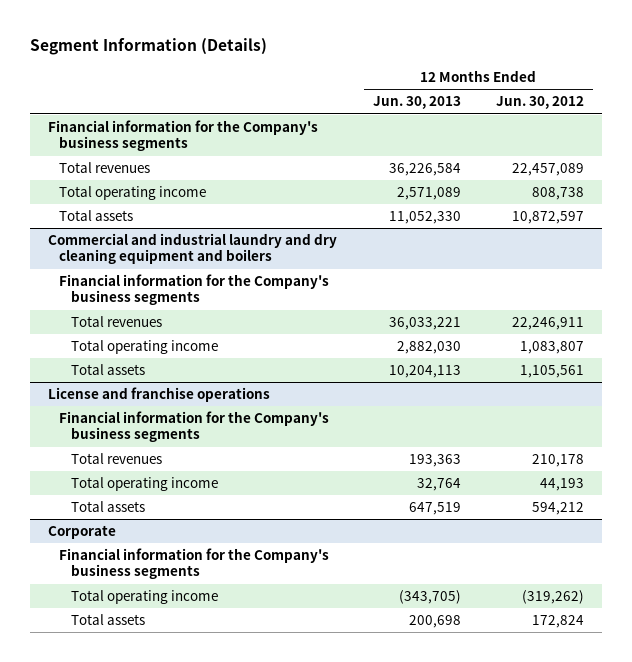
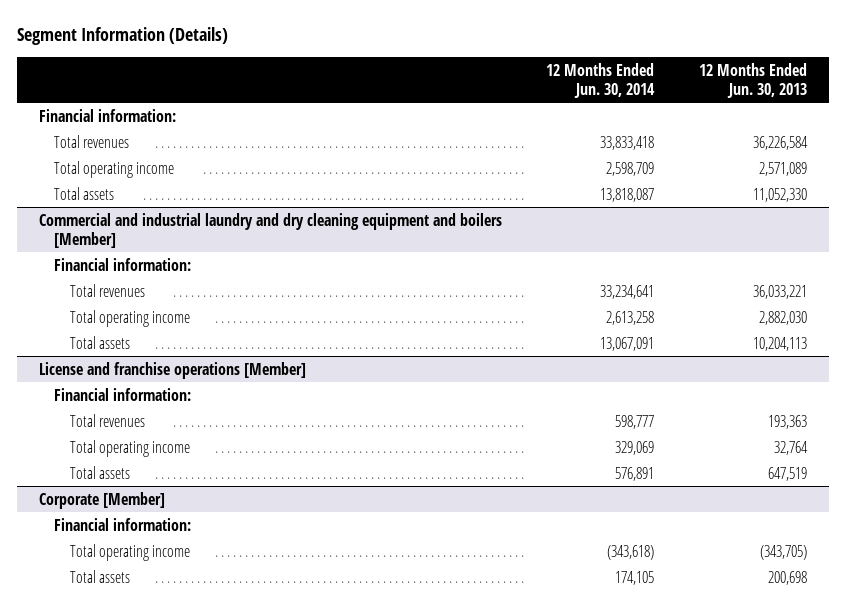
- | 12 Months Ended Jun. 30, 2013 | 12 Months Ended Jun. 30, 2012
+ | 12 Months Ended Jun. 30, 2014 | 12 Months Ended Jun. 30, 2013
- Financial information for the Company's business segments
+ Financial information:
- Commercial and industrial laundry and dry cleaning equipment and boilers
- Financial information for the Company's business segments
+ Commercial and industrial laundry and dry cleaning equipment and boilers [Member]
+ Financial information:
- License and franchise operations
- Financial information for the Company's business segments
+ License and franchise operations [Member]
+ Financial information:
- Corporate
- Financial information for the Company's business segments
+ Corporate [Member]
+ Financial information:

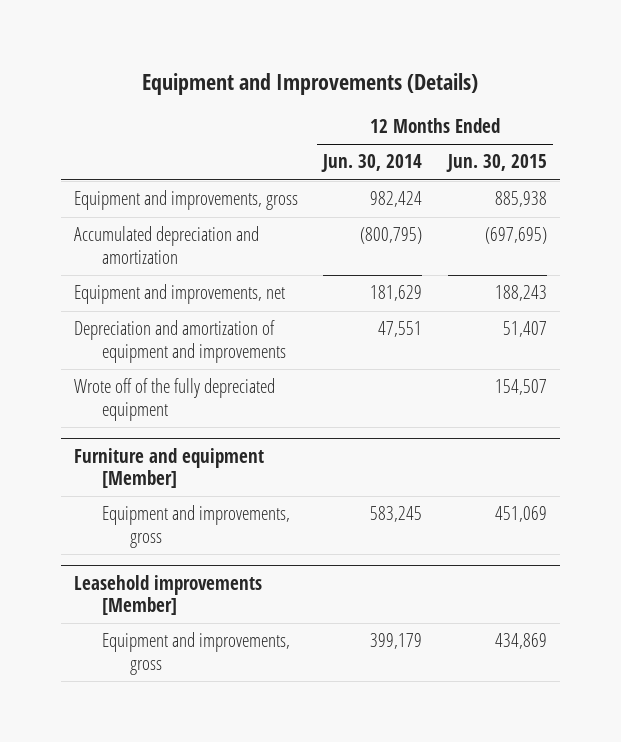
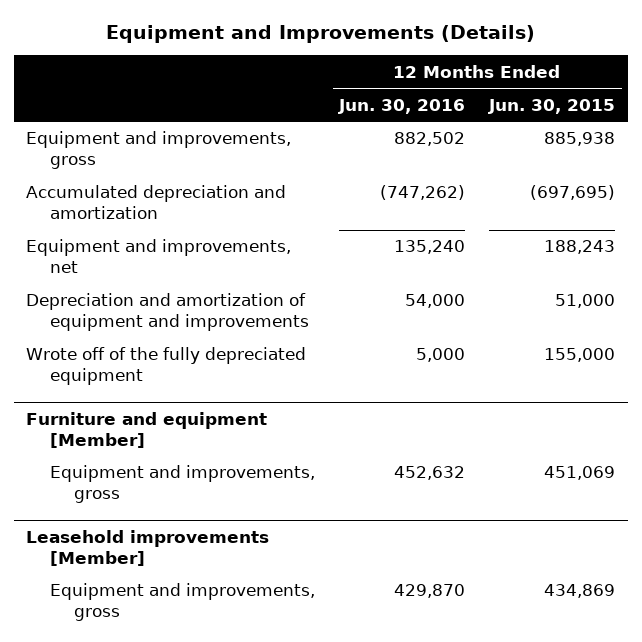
- | 12 Months Ended Jun. 30, 2014 | 12 Months Ended Jun. 30, 2015
+ | 12 Months Ended Jun. 30, 2016 | 12 Months Ended Jun. 30, 2015
- Depreciation and amortization of equipment and improvements | 47,551 | 51,407
- Wrote off of the fully depreciated equipment | | 154,507
+ Depreciation and amortization of equipment and improvements | 54,000 | 51,000
+ Wrote off of the fully depreciated equipment | 5,000 | 155,000

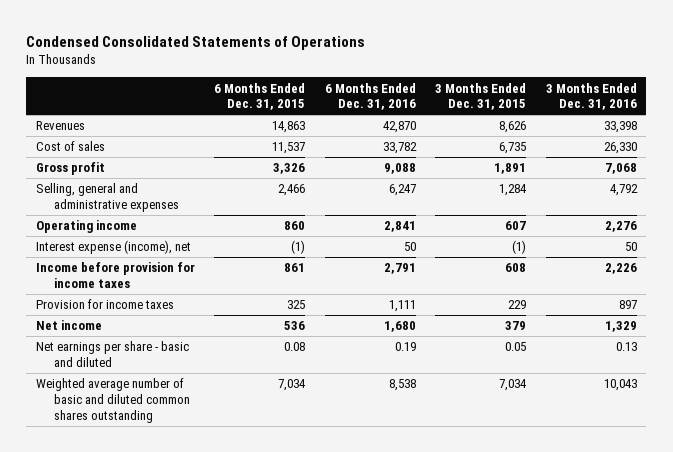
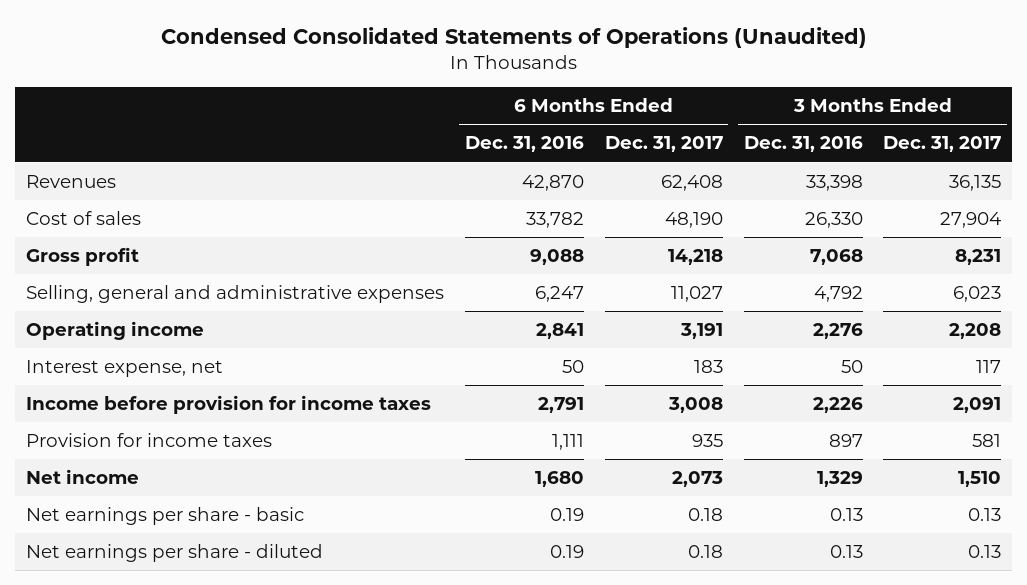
- Condensed Consolidated Statements of Operations
+ Condensed Consolidated Statements of Operations (Unaudited)
- | 6 Months Ended Dec. 31, 2015 | 6 Months Ended Dec. 31, 2016 | 3 Months Ended Dec. 31, 2015 | 3 Months Ended Dec. 31, 2016
+ | 6 Months Ended Dec. 31, 2016 | 6 Months Ended Dec. 31, 2017 | 3 Months Ended Dec. 31, 2016 | 3 Months Ended Dec. 31, 2017
- Interest expense (income), net | (1) | 50 | (1) | 50
+ Interest expense, net | 50 | 183 | 50 | 117
- Net earnings per share - basic and diluted | 0.08 | 0.19 | 0.05 | 0.13
- Weighted average number of basic and diluted common shares outstanding | 7,034 | 8,538 | 7,034 | 10,043
+ Net earnings per share - basic | 0.19 | 0.18 | 0.13 | 0.13
+ Net earnings per share - diluted | 0.19 | 0.18 | 0.13 | 0.13

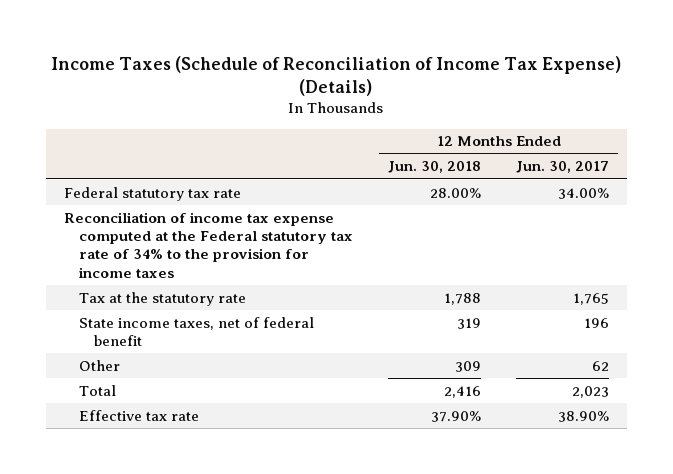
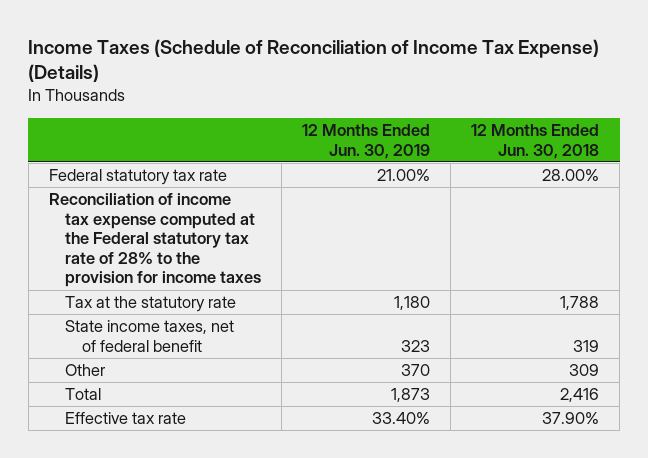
- | 12 Months Ended Jun. 30, 2018 | 12 Months Ended Jun. 30, 2017
+ | 12 Months Ended Jun. 30, 2019 | 12 Months Ended Jun. 30, 2018
- Reconciliation of income tax expense computed at the Federal statutory tax rate of 34% to the provision for income taxes
+ Reconciliation of income tax expense computed at the Federal statutory tax rate of 28% to the provision for income taxes

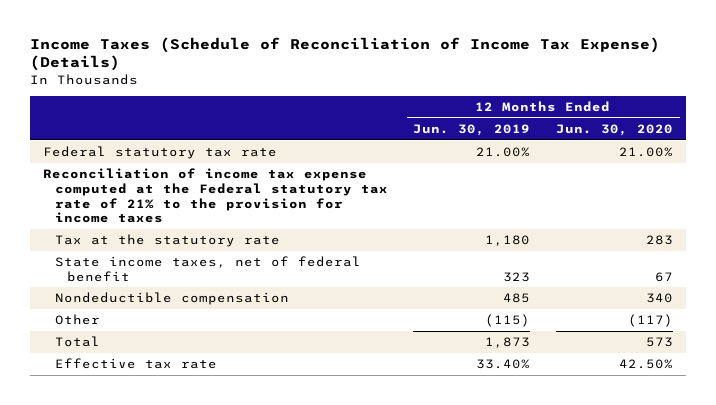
- | 12 Months Ended Jun. 30, 2019 | 12 Months Ended Jun. 30, 2018
+ | 12 Months Ended Jun. 30, 2019 | 12 Months Ended Jun. 30, 2020
- Reconciliation of income tax expense computed at the Federal statutory tax rate of 28% to the provision for income taxes
+ Reconciliation of income tax expense computed at the Federal statutory tax rate of 21% to the provision for income taxes
- Other | 370 | 309
+ Nondeductible compensation | 485 | 340
+ Other | (115) | (117)

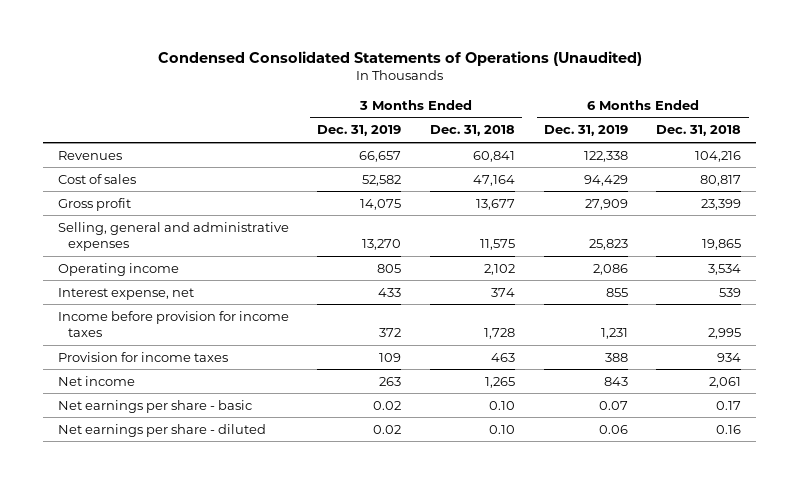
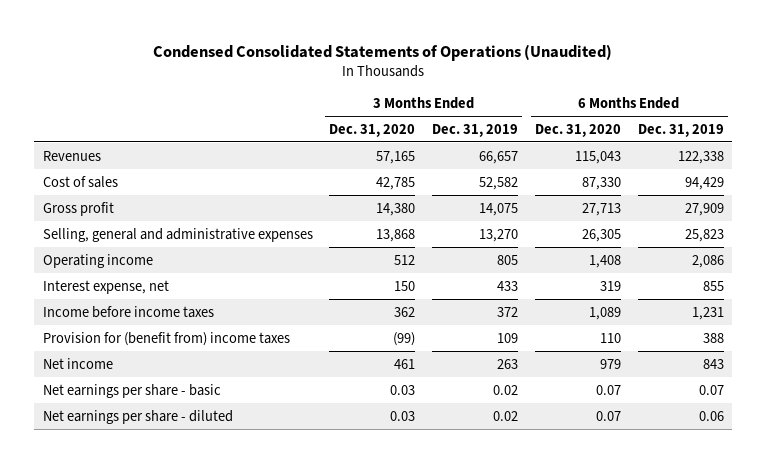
- | 3 Months Ended Dec. 31, 2019 | 3 Months Ended Dec. 31, 2018 | 6 Months Ended Dec. 31, 2019 | 6 Months Ended Dec. 31, 2018
+ | 3 Months Ended Dec. 31, 2020 | 3 Months Ended Dec. 31, 2019 | 6 Months Ended Dec. 31, 2020 | 6 Months Ended Dec. 31, 2019
- Income before provision for income taxes | 372 | 1,728 | 1,231 | 2,995
- Provision for income taxes | 109 | 463 | 388 | 934
+ Income before income taxes | 362 | 372 | 1,089 | 1,231
+ Provision for (benefit from) income taxes | (99) | 109 | 110 | 388

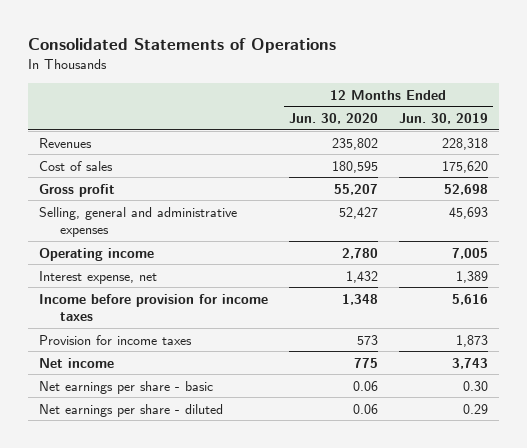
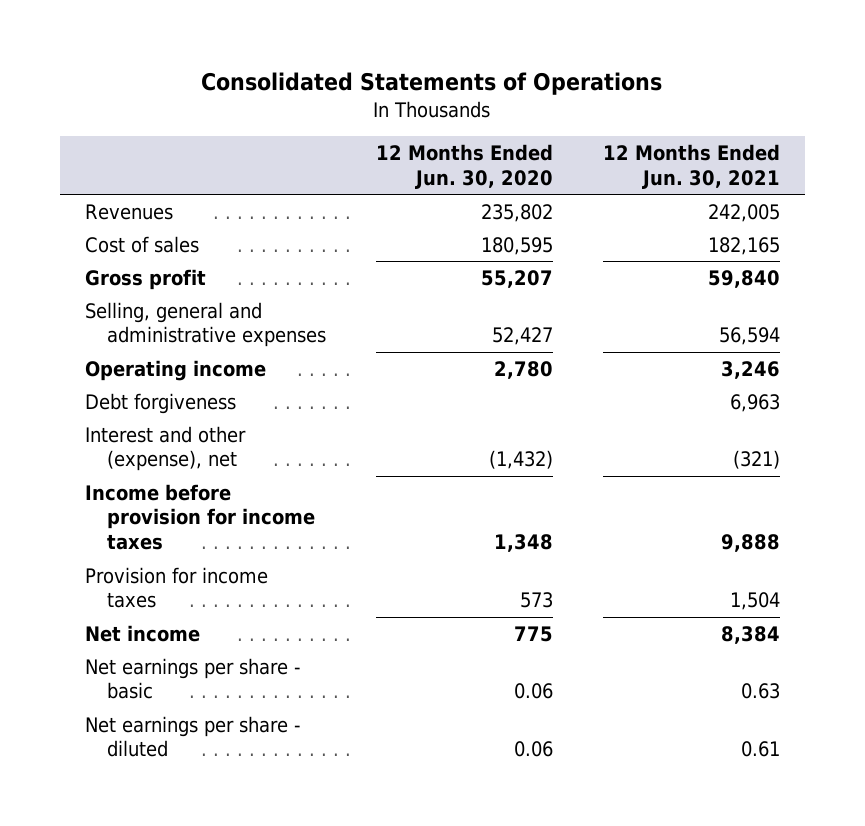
- | 12 Months Ended Jun. 30, 2020 | 12 Months Ended Jun. 30, 2019
+ | 12 Months Ended Jun. 30, 2020 | 12 Months Ended Jun. 30, 2021
- Interest expense, net | 1,432 | 1,389
+ Debt forgiveness | | 6,963
+ Interest and other (expense), net | (1,432) | (321)

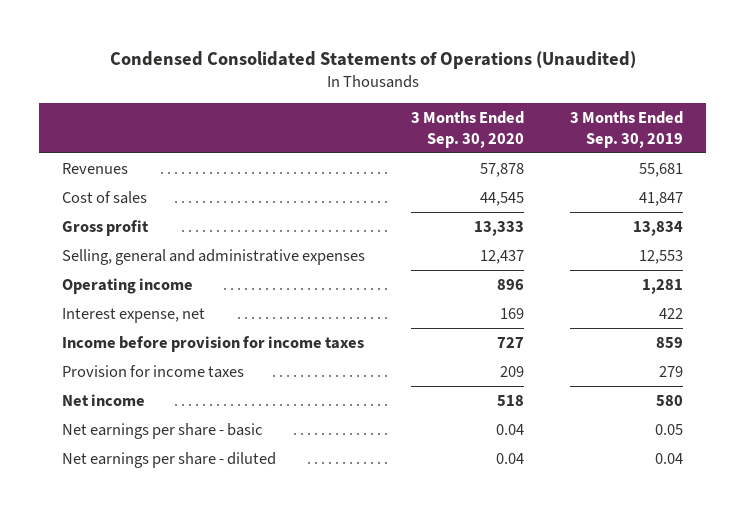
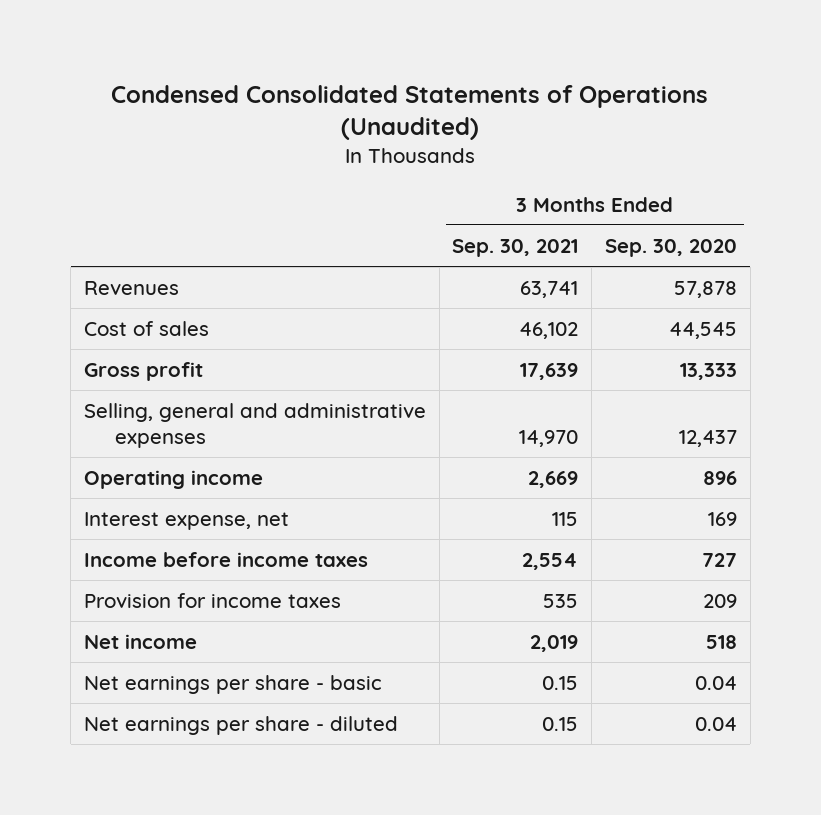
- | 3 Months Ended Sep. 30, 2020 | 3 Months Ended Sep. 30, 2019
+ | 3 Months Ended Sep. 30, 2021 | 3 Months Ended Sep. 30, 2020
- Income before provision for income taxes | 727 | 859
+ Income before income taxes | 2,554 | 727

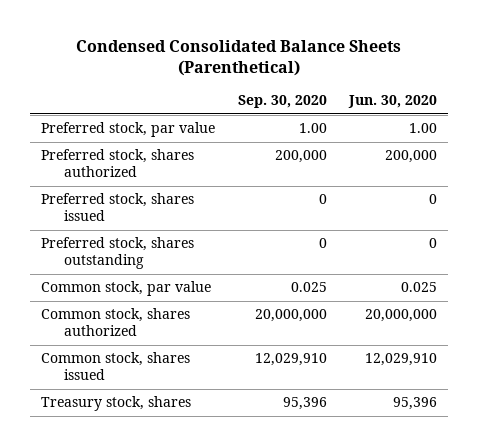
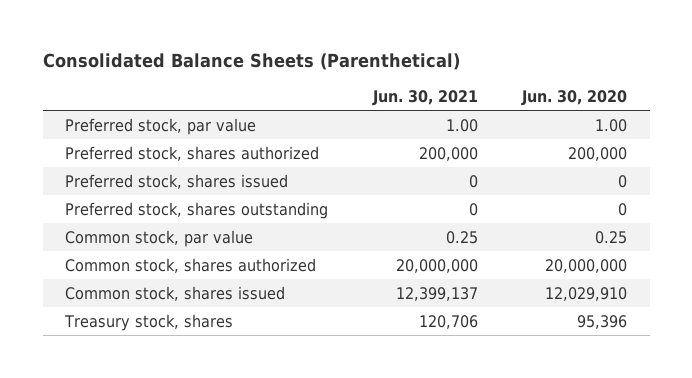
- Condensed Consolidated Balance Sheets (Parenthetical)
+ Consolidated Balance Sheets (Parenthetical)
- | Sep. 30, 2020 | Jun. 30, 2020
+ | Jun. 30, 2021 | Jun. 30, 2020
- Common stock, par value | 0.025 | 0.025
+ Common stock, par value | 0.25 | 0.25

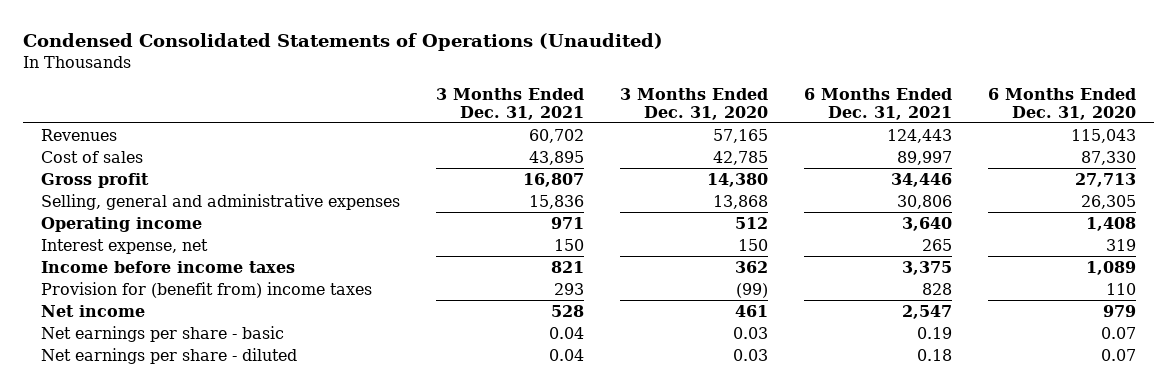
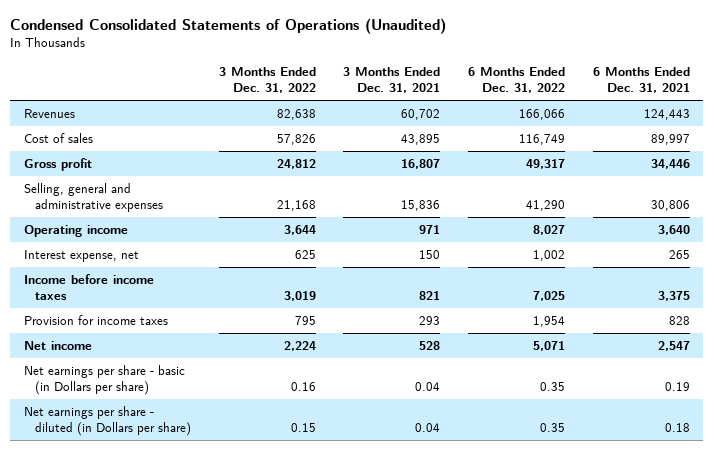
- | 3 Months Ended Dec. 31, 2021 | 3 Months Ended Dec. 31, 2020 | 6 Months Ended Dec. 31, 2021 | 6 Months Ended Dec. 31, 2020
+ | 3 Months Ended Dec. 31, 2022 | 3 Months Ended Dec. 31, 2021 | 6 Months Ended Dec. 31, 2022 | 6 Months Ended Dec. 31, 2021
- Provision for (benefit from) income taxes | 293 | (99) | 828 | 110
+ Provision for income taxes | 795 | 293 | 1,954 | 828
- Net earnings per share - basic | 0.04 | 0.03 | 0.19 | 0.07
- Net earnings per share - diluted | 0.04 | 0.03 | 0.18 | 0.07
+ Net earnings per share - basic (in Dollars per share) | 0.16 | 0.04 | 0.35 | 0.19
+ Net earnings per share - diluted (in Dollars per share) | 0.15 | 0.04 | 0.35 | 0.18

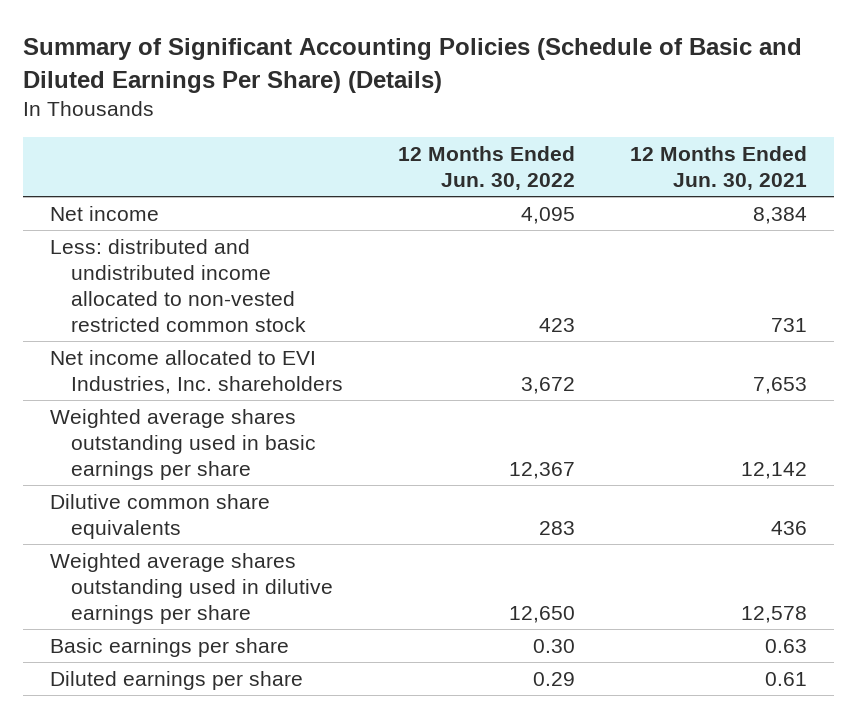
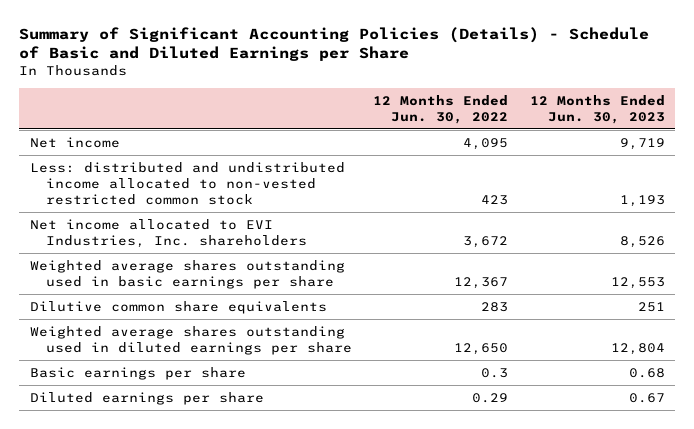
- Summary of Significant Accounting Policies (Schedule of Basic and Diluted Earnings Per Share) (Details)
+ Summary of Significant Accounting Policies (Details) - Schedule of Basic and Diluted Earnings per Share
- | 12 Months Ended Jun. 30, 2022 | 12 Months Ended Jun. 30, 2021
+ | 12 Months Ended Jun. 30, 2022 | 12 Months Ended Jun. 30, 2023
- Weighted average shares outstanding used in dilutive earnings per share | 12,650 | 12,578
- Basic earnings per share | 0.30 | 0.63
+ Weighted average shares outstanding used in diluted earnings per share | 12,650 | 12,804
+ Basic earnings per share | 0.3 | 0.68

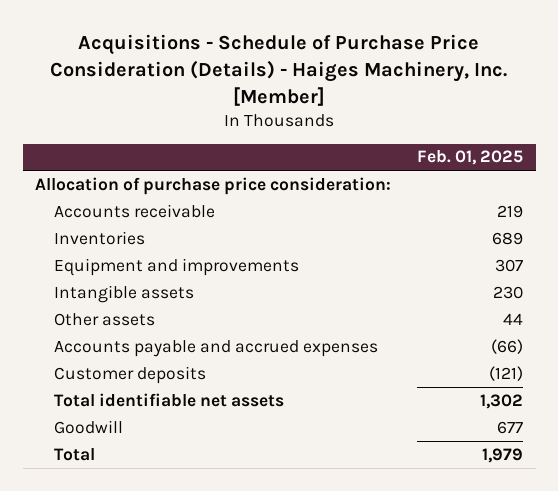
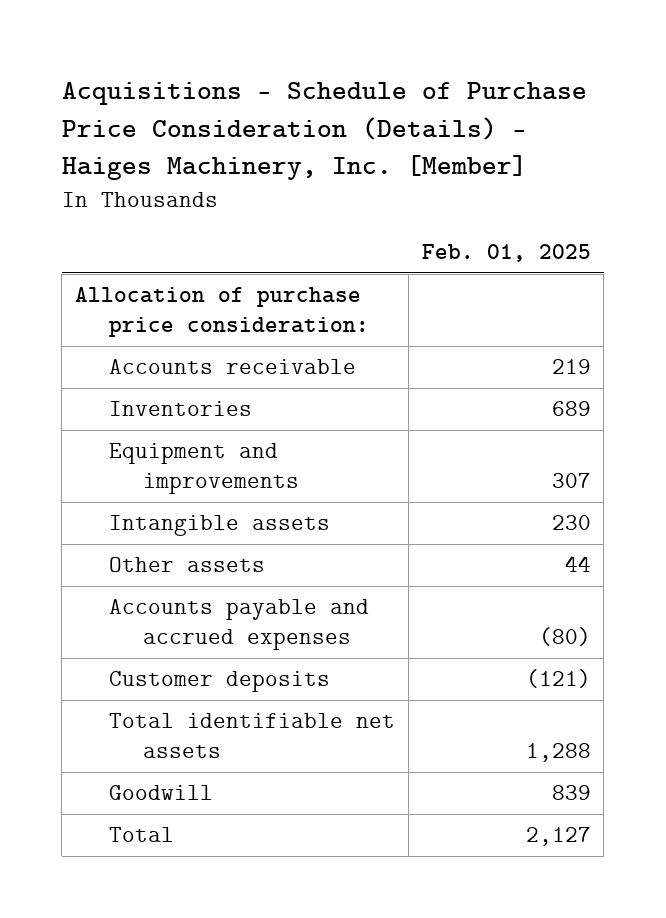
- Accounts payable and accrued expenses | (66)
+ Accounts payable and accrued expenses | (80)
- Total identifiable net assets | 1,302
- Goodwill | 677
- Total | 1,979
+ Total identifiable net assets | 1,288
+ Goodwill | 839
+ Total | 2,127

